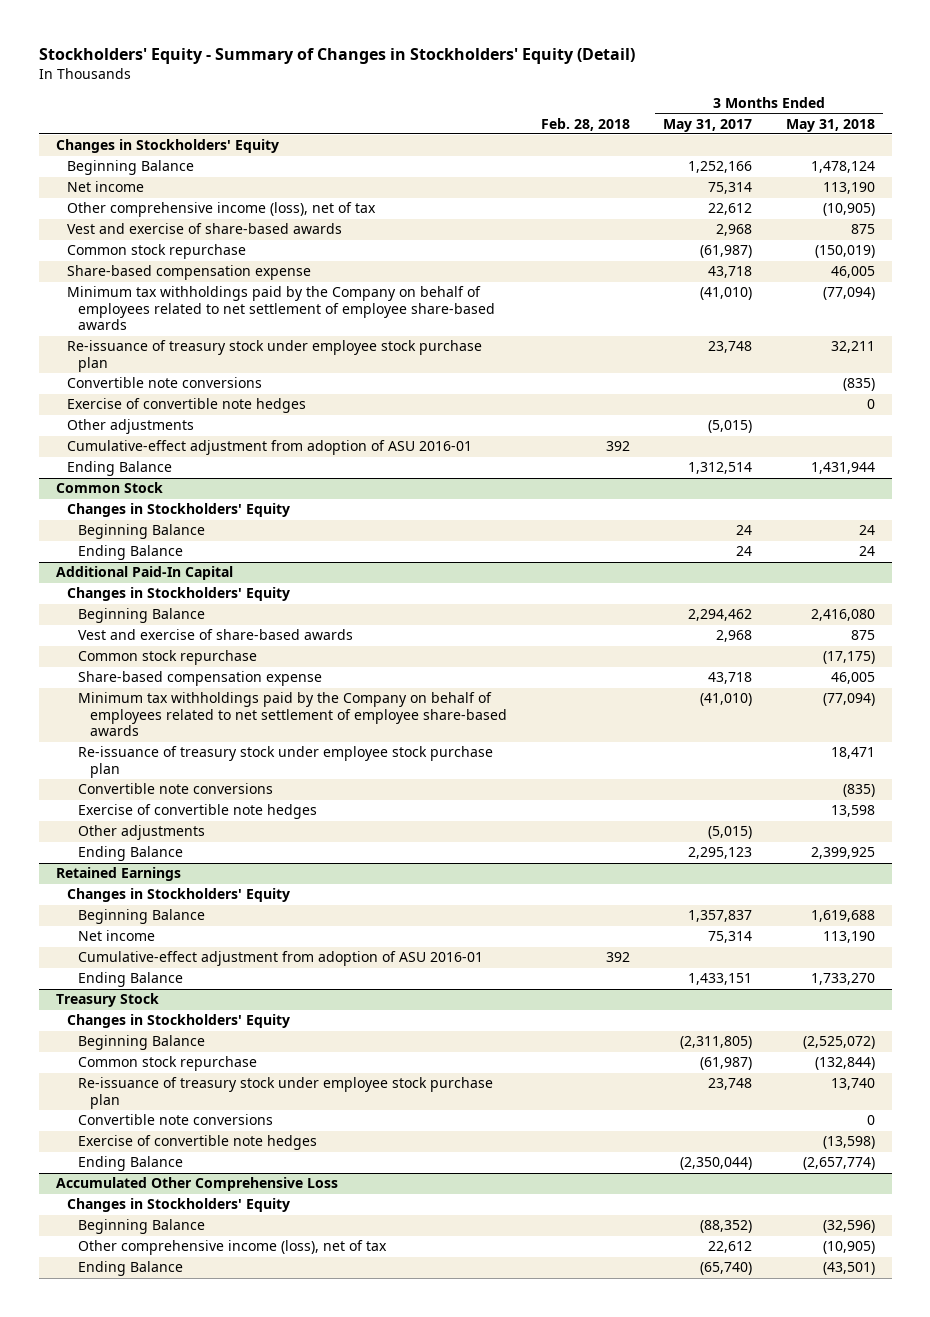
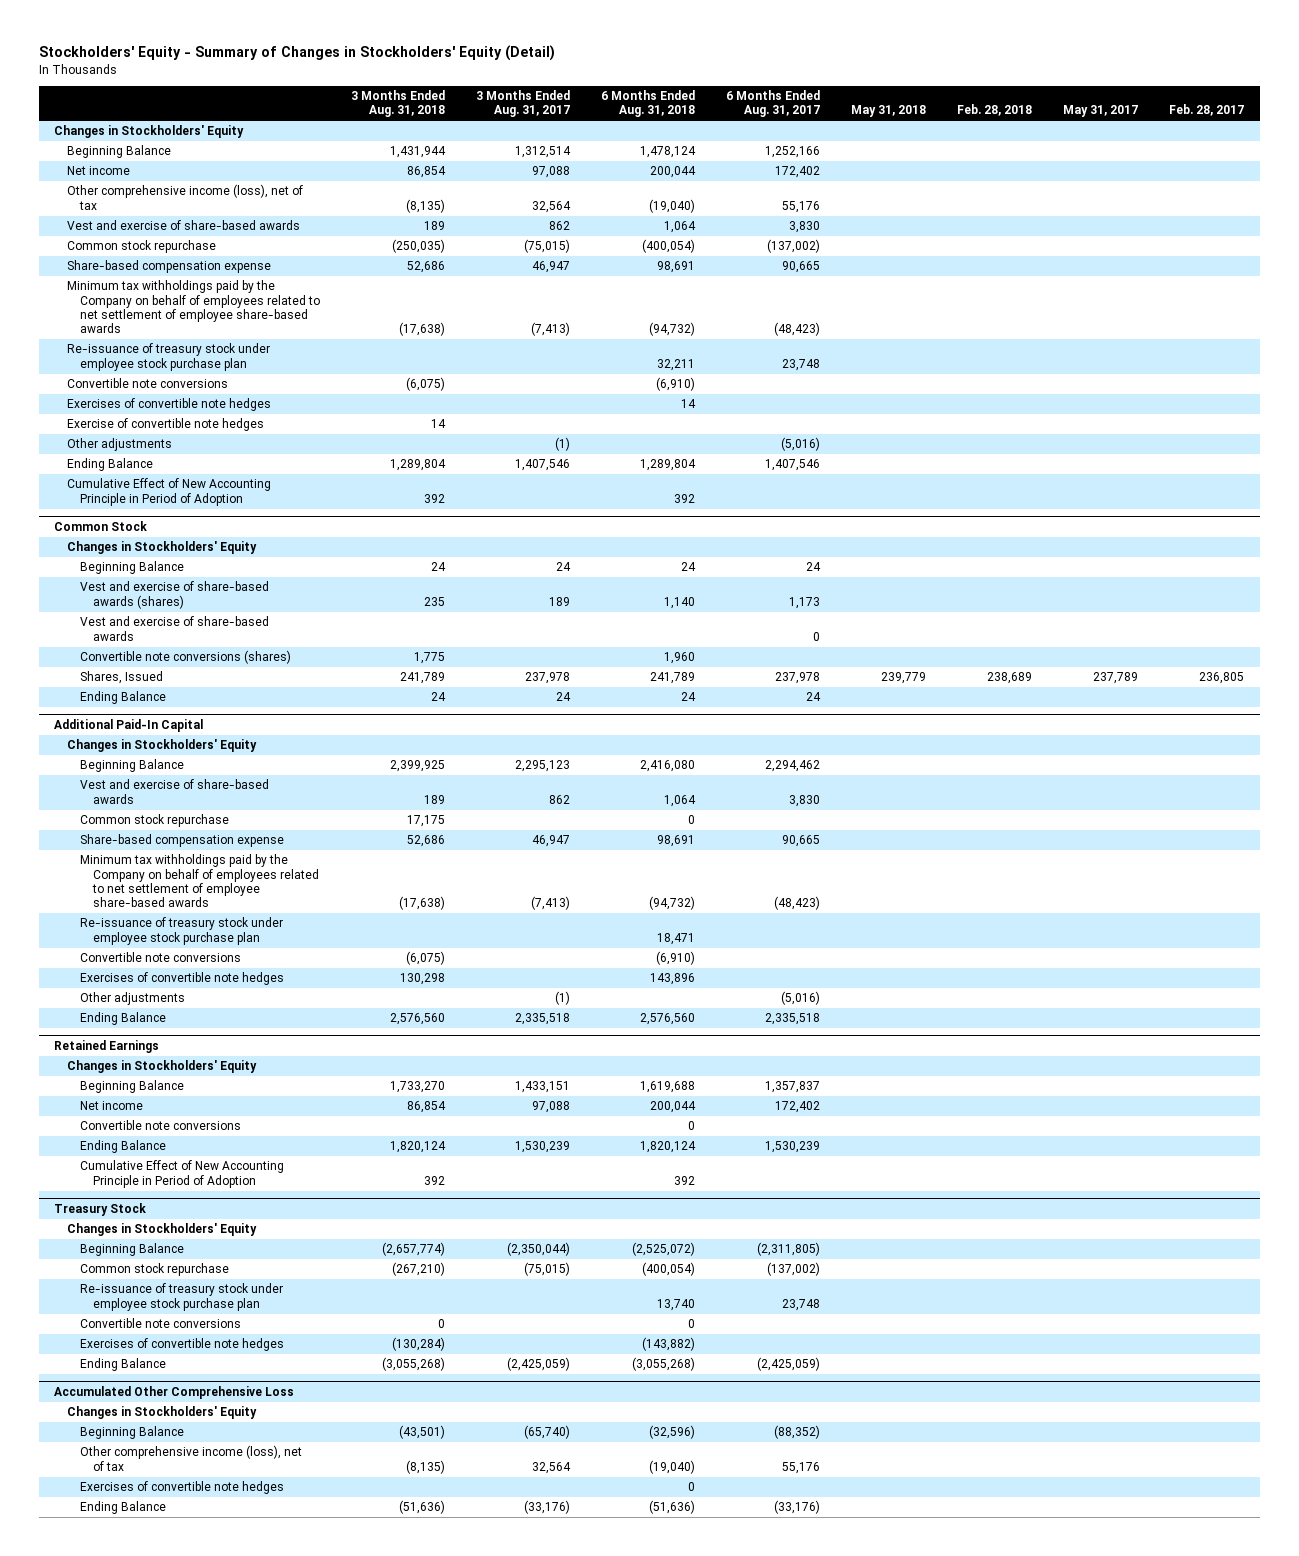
- | Feb. 28, 2018 | 3 Months Ended May 31, 2017 | 3 Months Ended May 31, 2018
+ | 3 Months Ended Aug. 31, 2018 | 3 Months Ended Aug. 31, 2017 | 6 Months Ended Aug. 31, 2018 | 6 Months Ended Aug. 31, 2017 | May 31, 2018 | Feb. 28, 2018 | May 31, 2017 | Feb. 28, 2017
+ Exercises of convertible note hedges | | | 14 | | | | |
- Cumulative-effect adjustment from adoption of ASU 2016-01 | 392 | |
+ Cumulative Effect of New Accounting Principle in Period of Adoption | 392 | | 392 | | | | |
@ Common Stock
+ Vest and exercise of share-based awards (shares) | 235 | 189 | 1,140 | 1,173 | | | |
+ Vest and exercise of share-based awards | | | | 0 | | | |
+ Convertible note conversions (shares) | 1,775 | | 1,960 | | | | |
+ Shares, Issued | 241,789 | 237,978 | 241,789 | 237,978 | 239,779 | 238,689 | 237,789 | 236,805
@ Additional Paid-In Capital
- Exercise of convertible note hedges | | | 13,598
+ Exercises of convertible note hedges | 130,298 | | 143,896 | | | | |
@ Retained Earnings
- Cumulative-effect adjustment from adoption of ASU 2016-01 | 392 | |
+ Convertible note conversions | | | 0 | | | | |
+ Cumulative Effect of New Accounting Principle in Period of Adoption | 392 | | 392 | | | | |
@ Treasury Stock
- Exercise of convertible note hedges | | | (13,598)
+ Exercises of convertible note hedges | (130,284) | | (143,882) | | | | |
@ Accumulated Other Comprehensive Loss
+ Exercises of convertible note hedges | | | 0 | | | | |

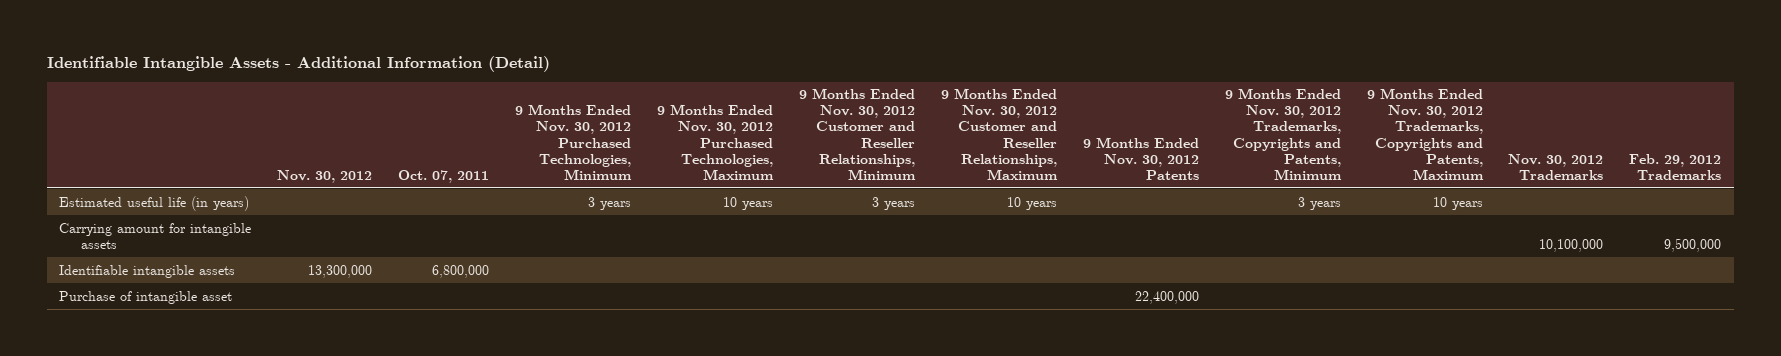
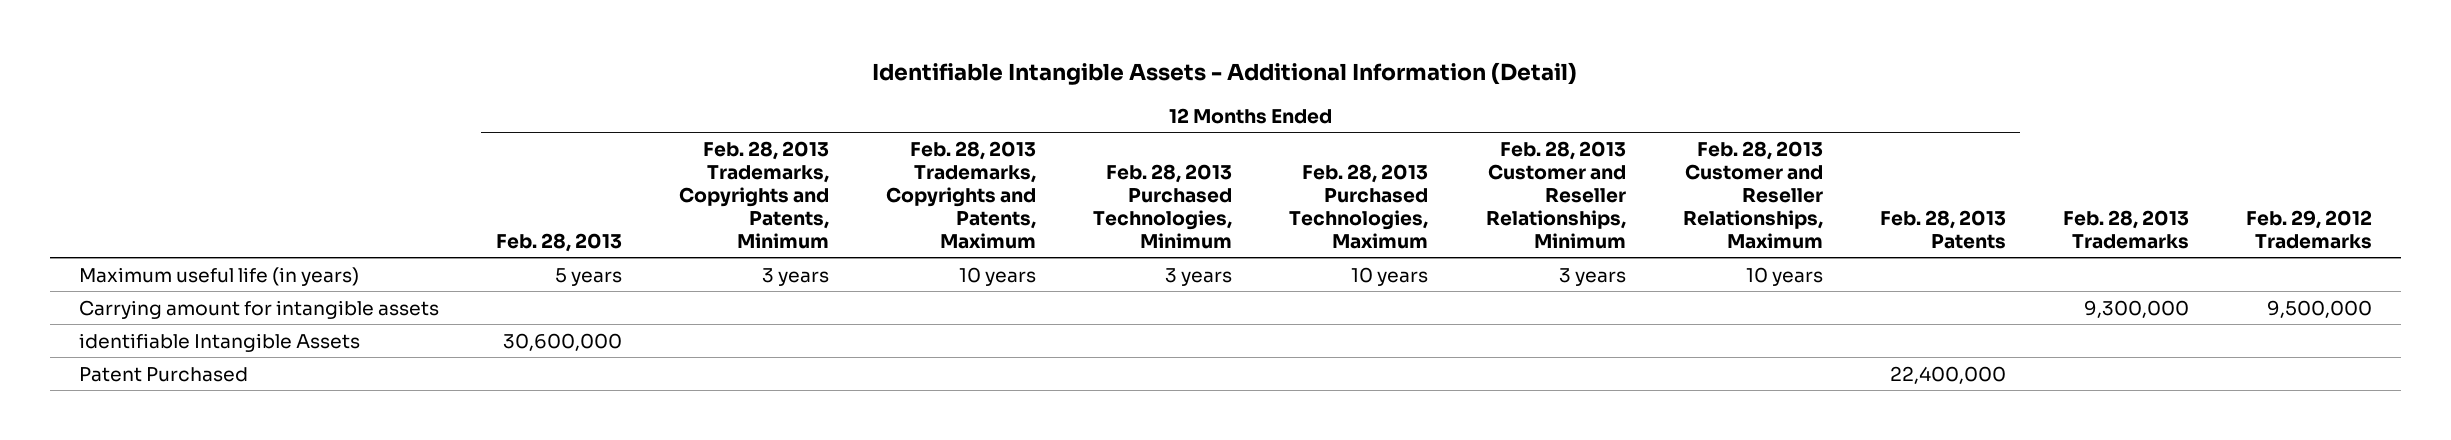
- | Nov. 30, 2012 | Oct. 07, 2011 | 9 Months Ended Nov. 30, 2012 Purchased Technologies, Minimum | 9 Months Ended Nov. 30, 2012 Purchased Technologies, Maximum | 9 Months Ended Nov. 30, 2012 Customer and Reseller Relationships, Minimum | 9 Months Ended Nov. 30, 2012 Customer and Reseller Relationships, Maximum | 9 Months Ended Nov. 30, 2012 Patents | 9 Months Ended Nov. 30, 2012 Trademarks, Copyrights and Patents, Minimum | 9 Months Ended Nov. 30, 2012 Trademarks, Copyrights and Patents, Maximum | Nov. 30, 2012 Trademarks | Feb. 29, 2012 Trademarks
+ | 12 Months Ended Feb. 28, 2013 | 12 Months Ended Feb. 28, 2013 Trademarks, Copyrights and Patents, Minimum | 12 Months Ended Feb. 28, 2013 Trademarks, Copyrights and Patents, Maximum | 12 Months Ended Feb. 28, 2013 Purchased Technologies, Minimum | 12 Months Ended Feb. 28, 2013 Purchased Technologies, Maximum | 12 Months Ended Feb. 28, 2013 Customer and Reseller Relationships, Minimum | 12 Months Ended Feb. 28, 2013 Customer and Reseller Relationships, Maximum | 12 Months Ended Feb. 28, 2013 Patents | Feb. 28, 2013 Trademarks | Feb. 29, 2012 Trademarks
- Estimated useful life (in years) | | | 3 years | 10 years | 3 years | 10 years | | 3 years | 10 years | |
+ Maximum useful life (in years) | 5 years | 3 years | 10 years | 3 years | 10 years | 3 years | 10 years | | |
- Identifiable intangible assets | 13,300,000 | 6,800,000 | | | | | | | | |
- Purchase of intangible asset | | | | | | | 22,400,000 | | | |
+ identifiable Intangible Assets | 30,600,000 | | | | | | | | |
+ Patent Purchased | | | | | | | | 22,400,000 | |

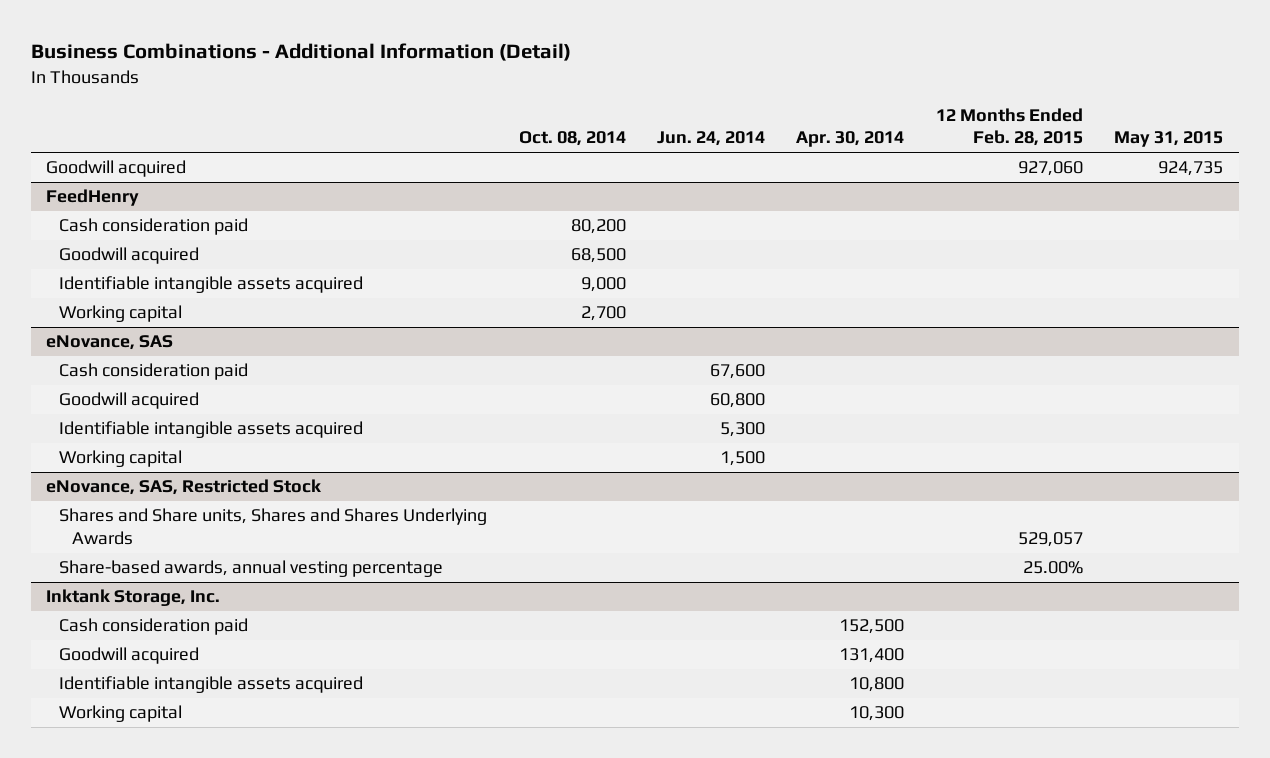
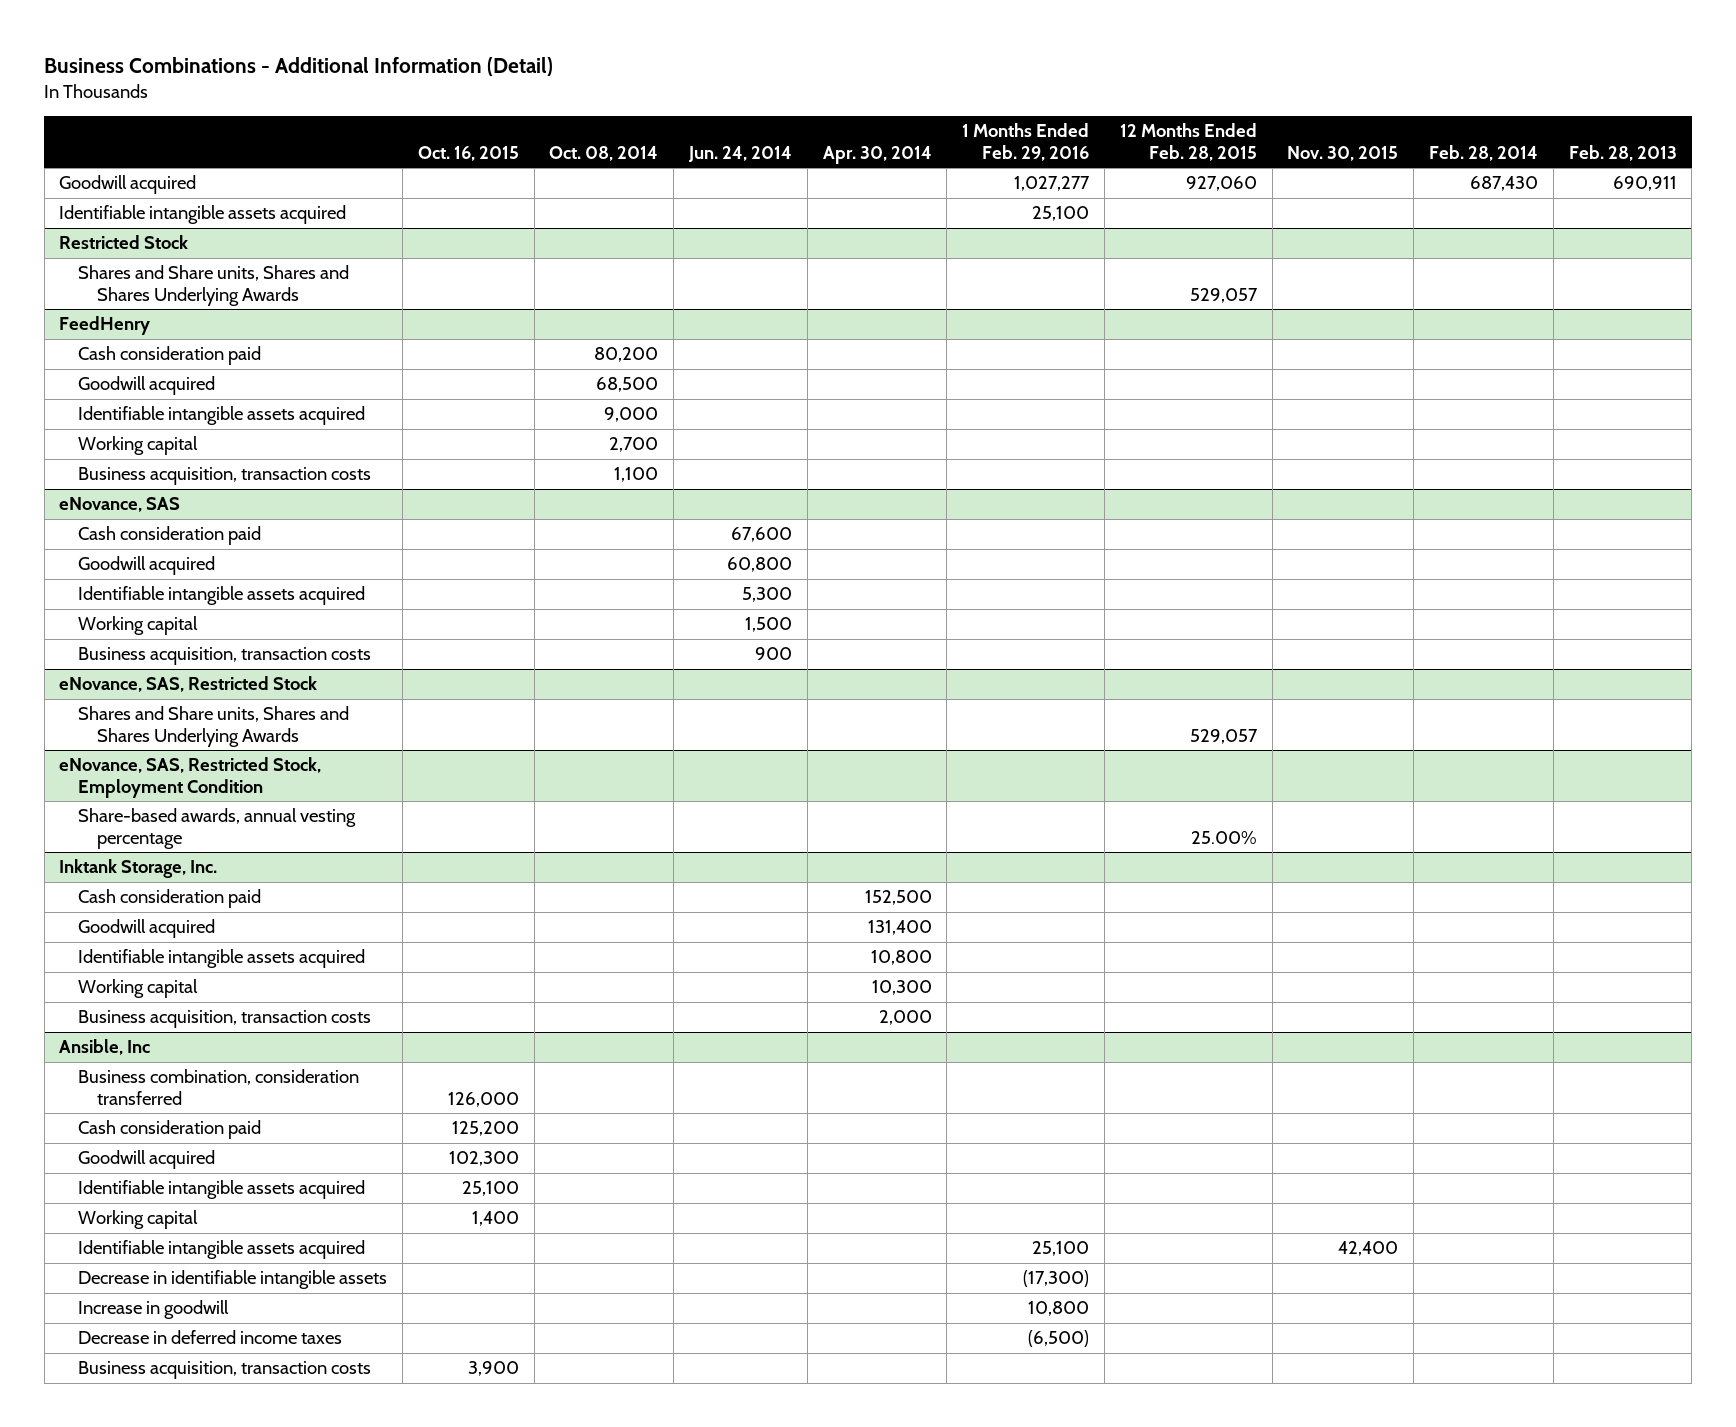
- | Oct. 08, 2014 | Jun. 24, 2014 | Apr. 30, 2014 | 12 Months Ended Feb. 28, 2015 | May 31, 2015
+ | Oct. 16, 2015 | Oct. 08, 2014 | Jun. 24, 2014 | Apr. 30, 2014 | 1 Months Ended Feb. 29, 2016 | 12 Months Ended Feb. 28, 2015 | Nov. 30, 2015 | Feb. 28, 2014 | Feb. 28, 2013
+ Identifiable intangible assets acquired | | | | | 25,100 | | | |
+ Restricted Stock
+ Shares and Share units, Shares and Shares Underlying Awards | | | | | | 529,057 | | |
@ FeedHenry
+ Business acquisition, transaction costs | | 1,100 | | | | | | |
@ eNovance, SAS
+ Business acquisition, transaction costs | | | 900 | | | | | |
@ eNovance, SAS, Restricted Stock
- Share-based awards, annual vesting percentage | | | | 25.00% |
+ eNovance, SAS, Restricted Stock, Employment Condition
+ Share-based awards, annual vesting percentage | | | | | | 25.00% | | |
@ Inktank Storage, Inc.
+ Business acquisition, transaction costs | | | | 2,000 | | | | |
+ Ansible, Inc
+ Business combination, consideration transferred | 126,000 | | | | | | | |
+ Cash consideration paid | 125,200 | | | | | | | |
+ Goodwill acquired | 102,300 | | | | | | | |
+ Identifiable intangible assets acquired | 25,100 | | | | | | | |
+ Working capital | 1,400 | | | | | | | |
+ Identifiable intangible assets acquired | | | | | 25,100 | | 42,400 | |
+ Decrease in identifiable intangible assets | | | | | (17,300) | | | |
+ Increase in goodwill | | | | | 10,800 | | | |
+ Decrease in deferred income taxes | | | | | (6,500) | | | |
+ Business acquisition, transaction costs | 3,900 | | | | | | | |

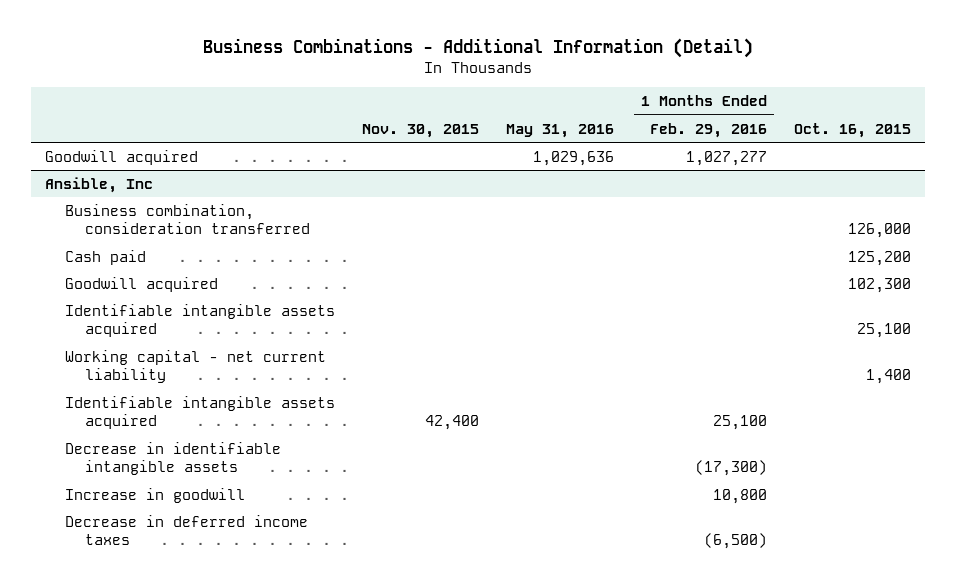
- | Oct. 16, 2015 | Oct. 08, 2014 | Jun. 24, 2014 | Apr. 30, 2014 | 1 Months Ended Feb. 29, 2016 | 12 Months Ended Feb. 28, 2015 | Nov. 30, 2015 | Feb. 28, 2014 | Feb. 28, 2013
+ | Nov. 30, 2015 | May 31, 2016 | 1 Months Ended Feb. 29, 2016 | Oct. 16, 2015
- Identifiable intangible assets acquired | | | | | 25,100 | | | |
- Restricted Stock
- Shares and Share units, Shares and Shares Underlying Awards | | | | | | 529,057 | | |
- FeedHenry
- Cash consideration paid | | 80,200 | | | | | | |
- Goodwill acquired | | 68,500 | | | | | | |
- Identifiable intangible assets acquired | | 9,000 | | | | | | |
- Working capital | | 2,700 | | | | | | |
- Business acquisition, transaction costs | | 1,100 | | | | | | |
- eNovance, SAS
- Cash consideration paid | | | 67,600 | | | | | |
- Goodwill acquired | | | 60,800 | | | | | |
- Identifiable intangible assets acquired | | | 5,300 | | | | | |
- Working capital | | | 1,500 | | | | | |
- Business acquisition, transaction costs | | | 900 | | | | | |
- eNovance, SAS, Restricted Stock
- Shares and Share units, Shares and Shares Underlying Awards | | | | | | 529,057 | | |
- eNovance, SAS, Restricted Stock, Employment Condition
- Share-based awards, annual vesting percentage | | | | | | 25.00% | | |
- Inktank Storage, Inc.
- Cash consideration paid | | | | 152,500 | | | | |
- Goodwill acquired | | | | 131,400 | | | | |
- Identifiable intangible assets acquired | | | | 10,800 | | | | |
- Working capital | | | | 10,300 | | | | |
- Business acquisition, transaction costs | | | | 2,000 | | | | |
@ Ansible, Inc
- Cash consideration paid | 125,200 | | | | | | | |
+ Cash paid | | | | 125,200
- Working capital | 1,400 | | | | | | | |
+ Working capital - net current liability | | | | 1,400
- Business acquisition, transaction costs | 3,900 | | | | | | | |

